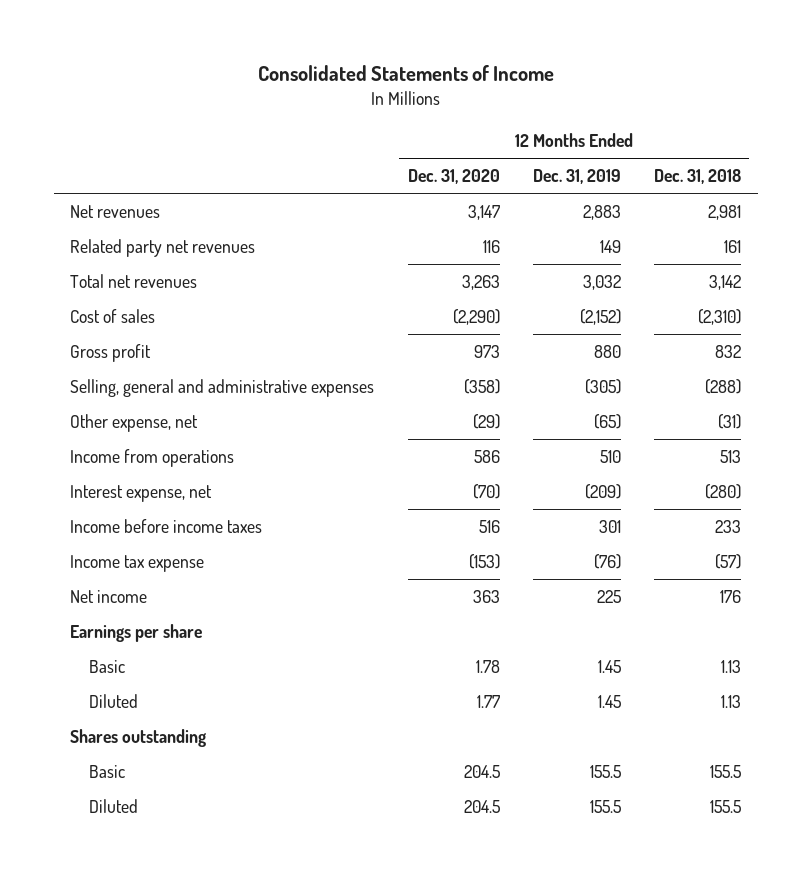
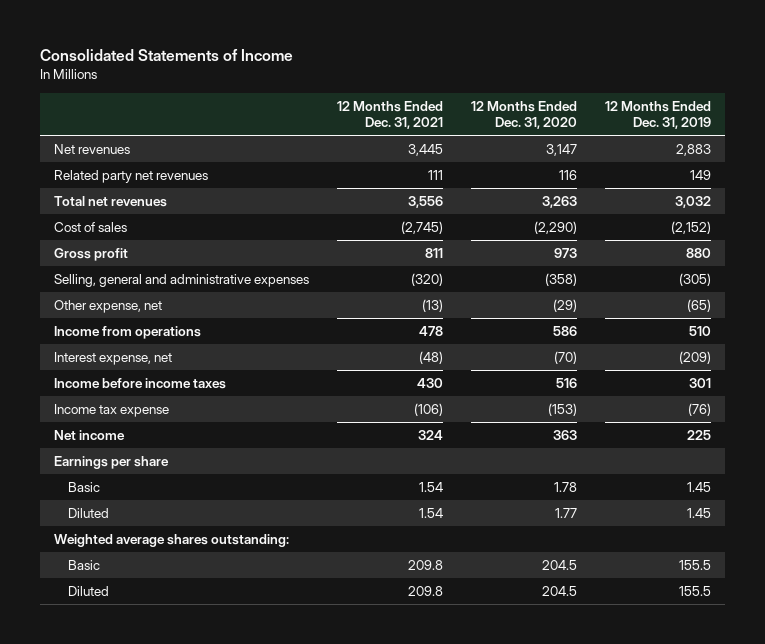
- | 12 Months Ended Dec. 31, 2020 | 12 Months Ended Dec. 31, 2019 | 12 Months Ended Dec. 31, 2018
+ | 12 Months Ended Dec. 31, 2021 | 12 Months Ended Dec. 31, 2020 | 12 Months Ended Dec. 31, 2019
- Shares outstanding
+ Weighted average shares outstanding:

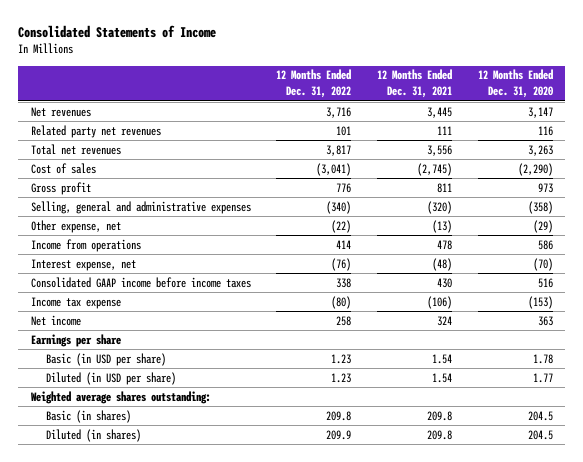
- | 12 Months Ended Dec. 31, 2021 | 12 Months Ended Dec. 31, 2020 | 12 Months Ended Dec. 31, 2019
+ | 12 Months Ended Dec. 31, 2022 | 12 Months Ended Dec. 31, 2021 | 12 Months Ended Dec. 31, 2020
- Income before income taxes | 430 | 516 | 301
+ Consolidated GAAP income before income taxes | 338 | 430 | 516
- Basic | 1.54 | 1.78 | 1.45
- Diluted | 1.54 | 1.77 | 1.45
+ Basic (in USD per share) | 1.23 | 1.54 | 1.78
+ Diluted (in USD per share) | 1.23 | 1.54 | 1.77
- Basic | 209.8 | 204.5 | 155.5
- Diluted | 209.8 | 204.5 | 155.5
+ Basic (in shares) | 209.8 | 209.8 | 204.5
+ Diluted (in shares) | 209.9 | 209.8 | 204.5

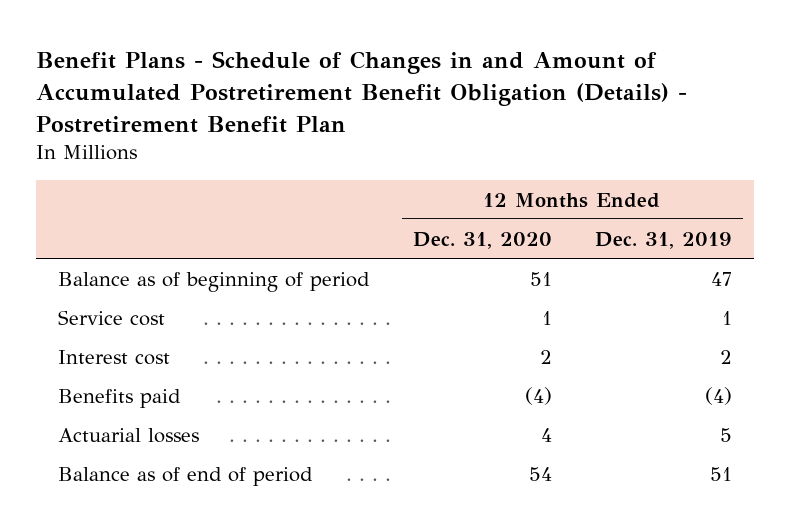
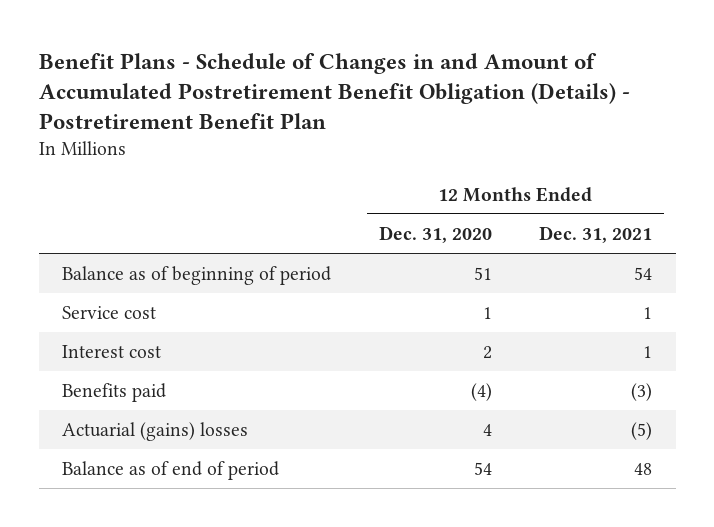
- | 12 Months Ended Dec. 31, 2020 | 12 Months Ended Dec. 31, 2019
+ | 12 Months Ended Dec. 31, 2020 | 12 Months Ended Dec. 31, 2021
- Actuarial losses | 4 | 5
+ Actuarial (gains) losses | 4 | (5)

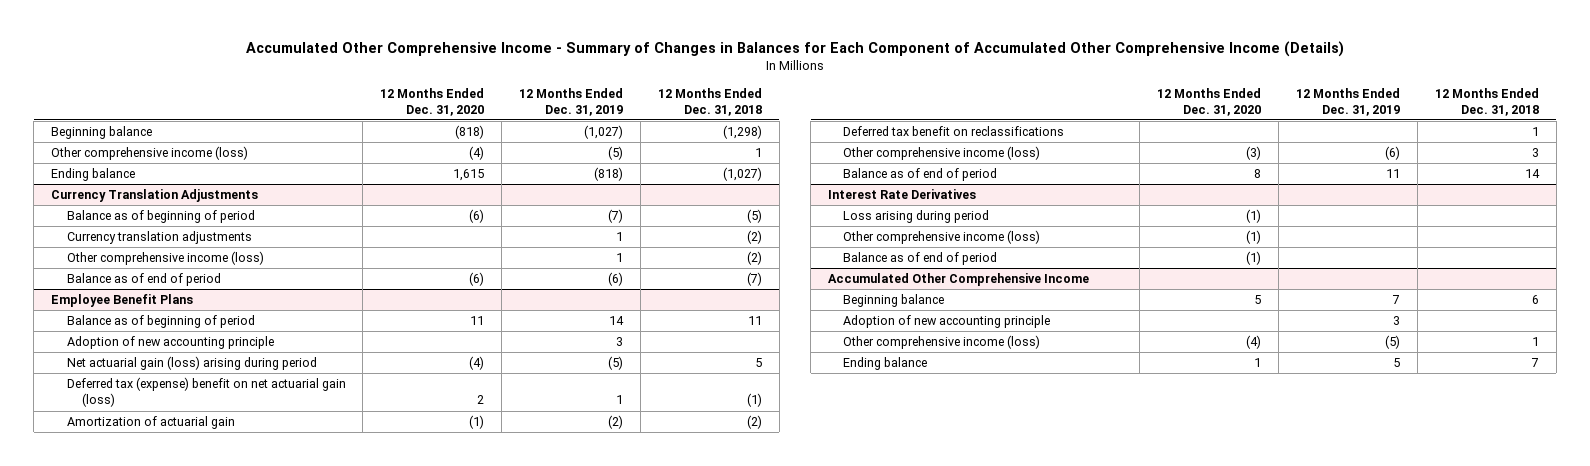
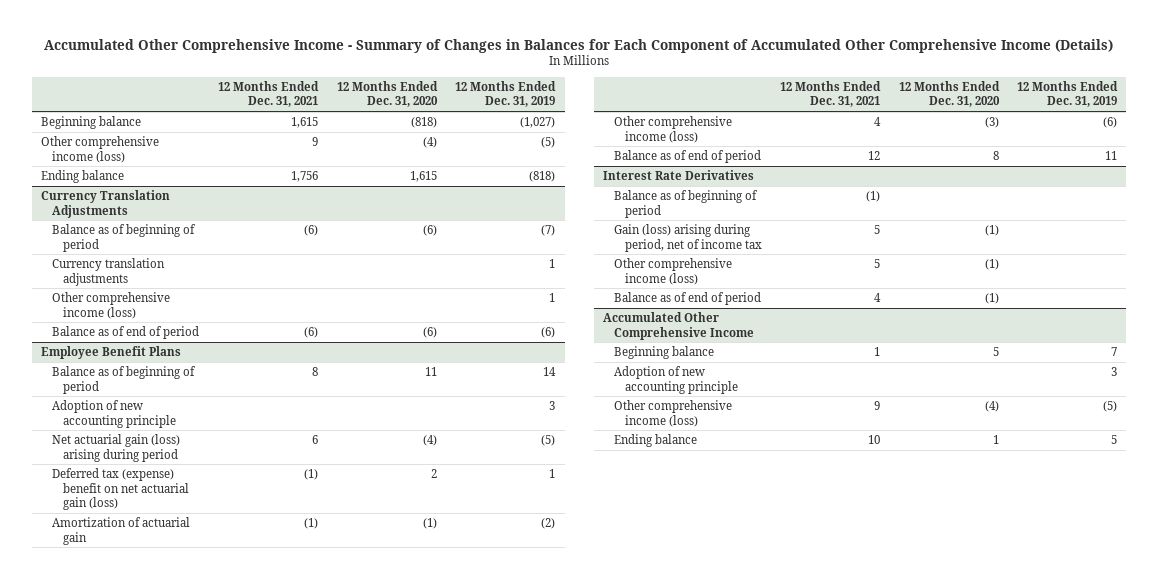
- | 12 Months Ended Dec. 31, 2020 | 12 Months Ended Dec. 31, 2019 | 12 Months Ended Dec. 31, 2018
+ | 12 Months Ended Dec. 31, 2021 | 12 Months Ended Dec. 31, 2020 | 12 Months Ended Dec. 31, 2019
@ Employee Benefit Plans
- Deferred tax benefit on reclassifications | | | 1
@ Interest Rate Derivatives
- Loss arising during period | (1) | |
+ Balance as of beginning of period | (1) | |
+ Gain (loss) arising during period, net of income tax | 5 | (1) |

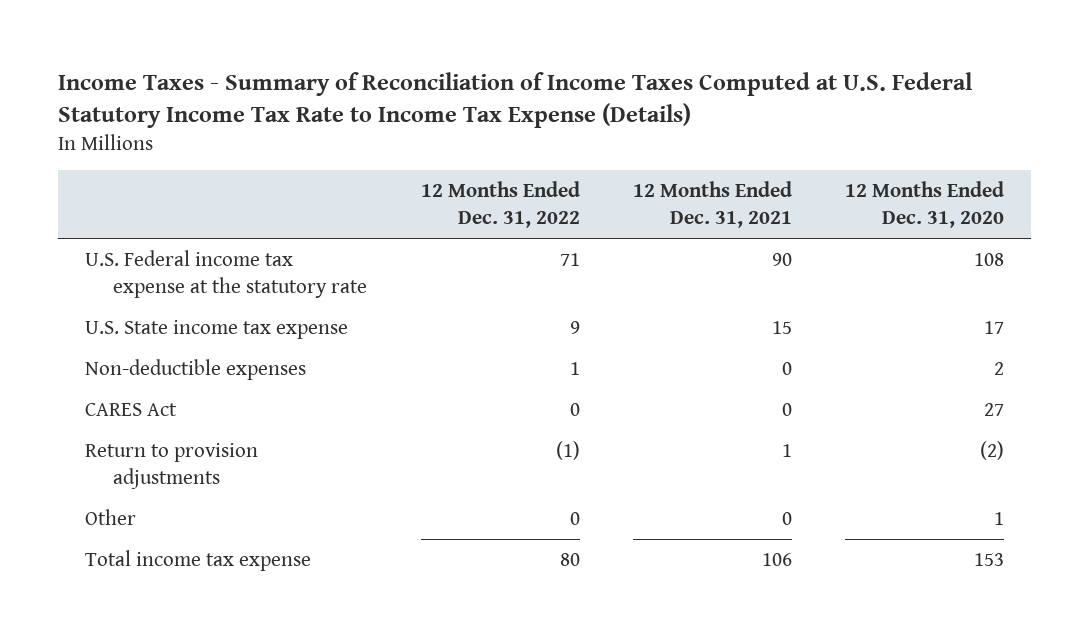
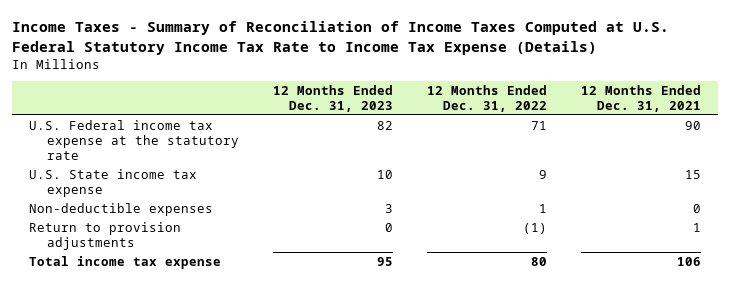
- | 12 Months Ended Dec. 31, 2022 | 12 Months Ended Dec. 31, 2021 | 12 Months Ended Dec. 31, 2020
+ | 12 Months Ended Dec. 31, 2023 | 12 Months Ended Dec. 31, 2022 | 12 Months Ended Dec. 31, 2021
- CARES Act | 0 | 0 | 27
- Other | 0 | 0 | 1

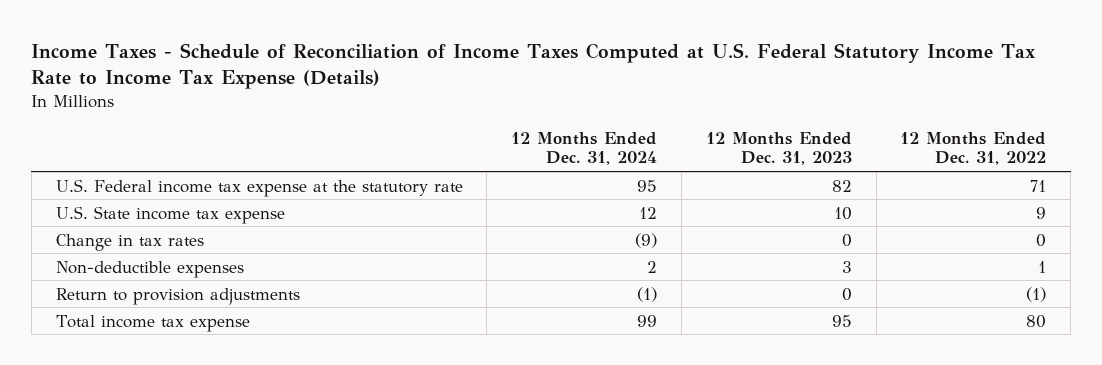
- Income Taxes - Summary of Reconciliation of Income Taxes Computed at U.S. Federal Statutory Income Tax Rate to Income Tax Expense (Details)
+ Income Taxes - Schedule of Reconciliation of Income Taxes Computed at U.S. Federal Statutory Income Tax Rate to Income Tax Expense (Details)
- | 12 Months Ended Dec. 31, 2023 | 12 Months Ended Dec. 31, 2022 | 12 Months Ended Dec. 31, 2021
+ | 12 Months Ended Dec. 31, 2024 | 12 Months Ended Dec. 31, 2023 | 12 Months Ended Dec. 31, 2022
+ Change in tax rates | (9) | 0 | 0

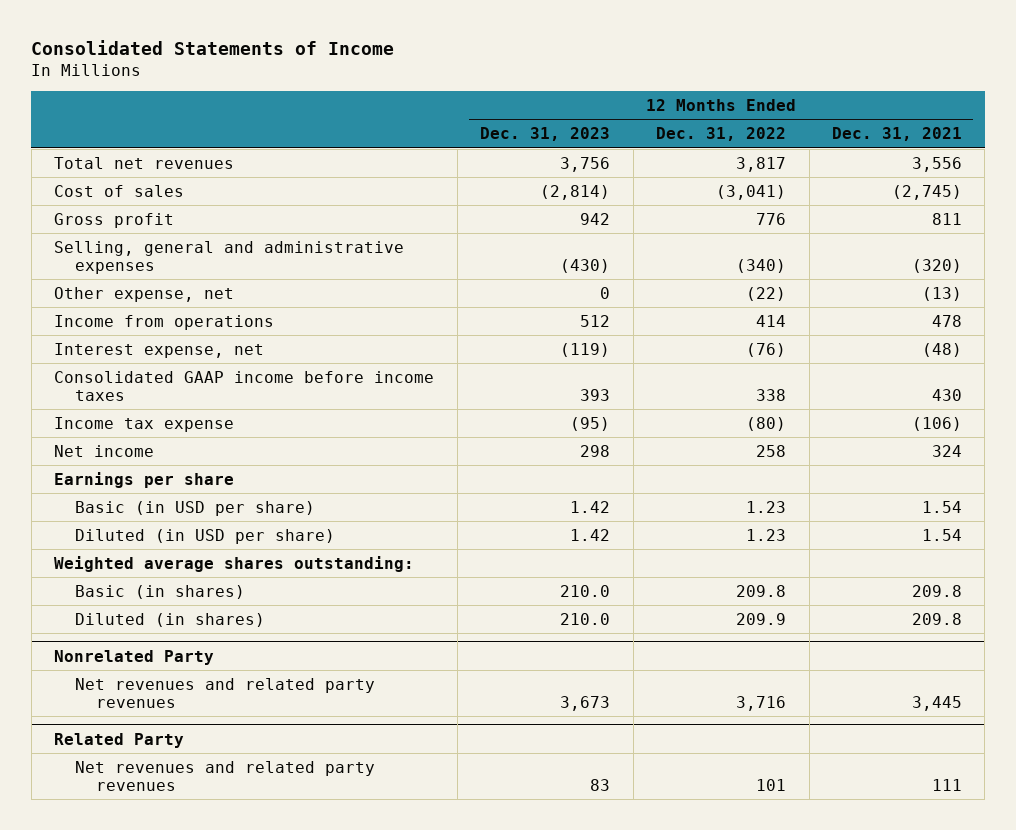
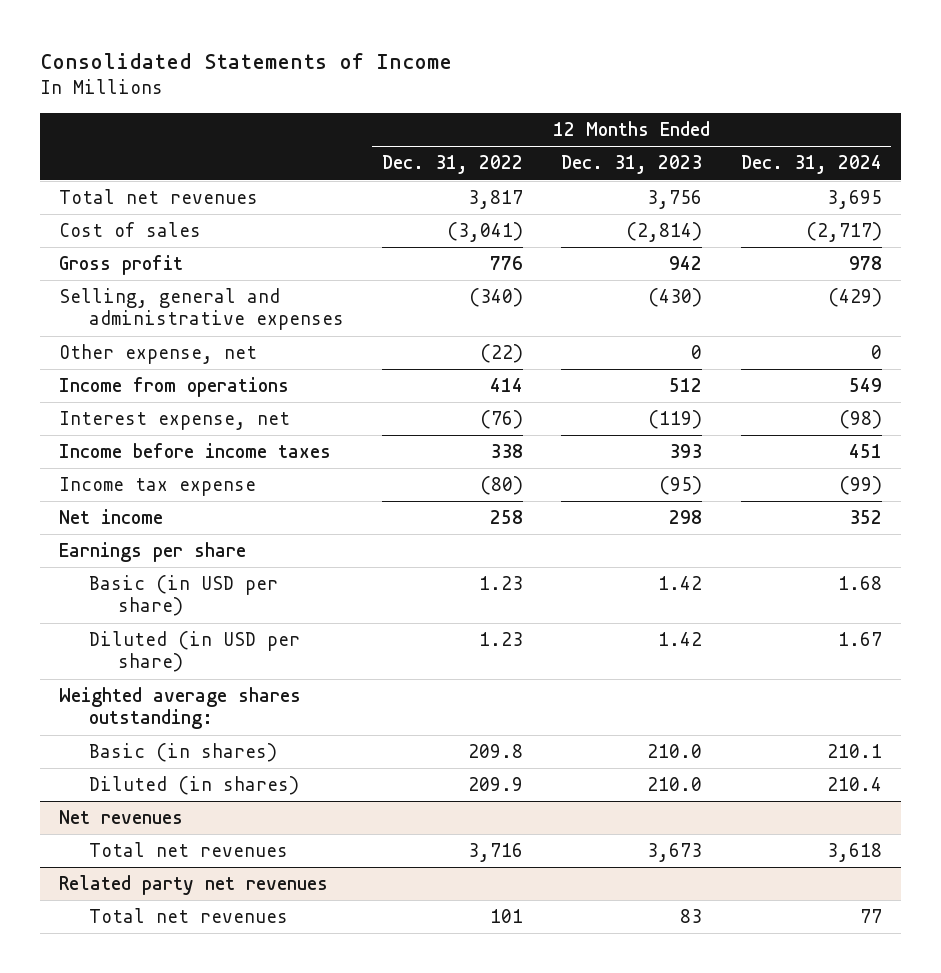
- | 12 Months Ended Dec. 31, 2023 | 12 Months Ended Dec. 31, 2022 | 12 Months Ended Dec. 31, 2021
+ | 12 Months Ended Dec. 31, 2022 | 12 Months Ended Dec. 31, 2023 | 12 Months Ended Dec. 31, 2024
- Consolidated GAAP income before income taxes | 393 | 338 | 430
+ Income before income taxes | 338 | 393 | 451
- Nonrelated Party
- Net revenues and related party revenues | 3,673 | 3,716 | 3,445
- Related Party
- Net revenues and related party revenues | 83 | 101 | 111
+ Net revenues
+ Total net revenues | 3,716 | 3,673 | 3,618
+ Related party net revenues
+ Total net revenues | 101 | 83 | 77

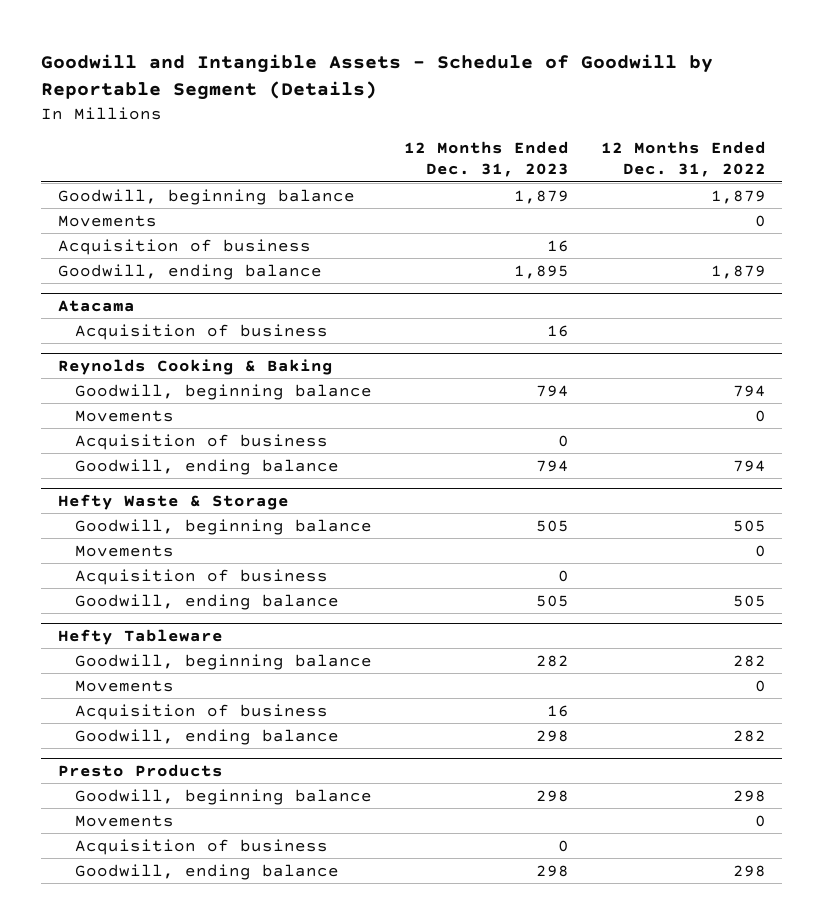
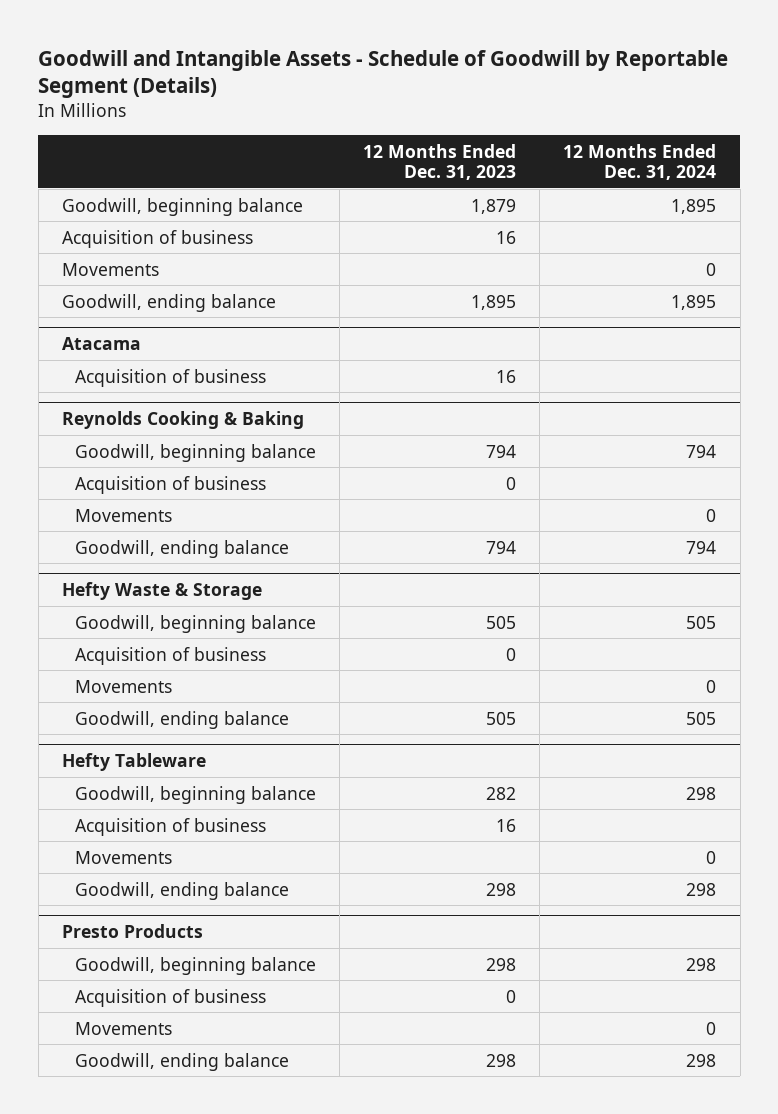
- | 12 Months Ended Dec. 31, 2023 | 12 Months Ended Dec. 31, 2022
+ | 12 Months Ended Dec. 31, 2023 | 12 Months Ended Dec. 31, 2024
moved down: Movements | | 0
@ Reynolds Cooking & Baking
moved down: Movements | | 0
@ Hefty Waste & Storage
moved down: Movements | | 0
@ Hefty Tableware
moved down: Movements | | 0
@ Presto Products
moved down: Movements | | 0

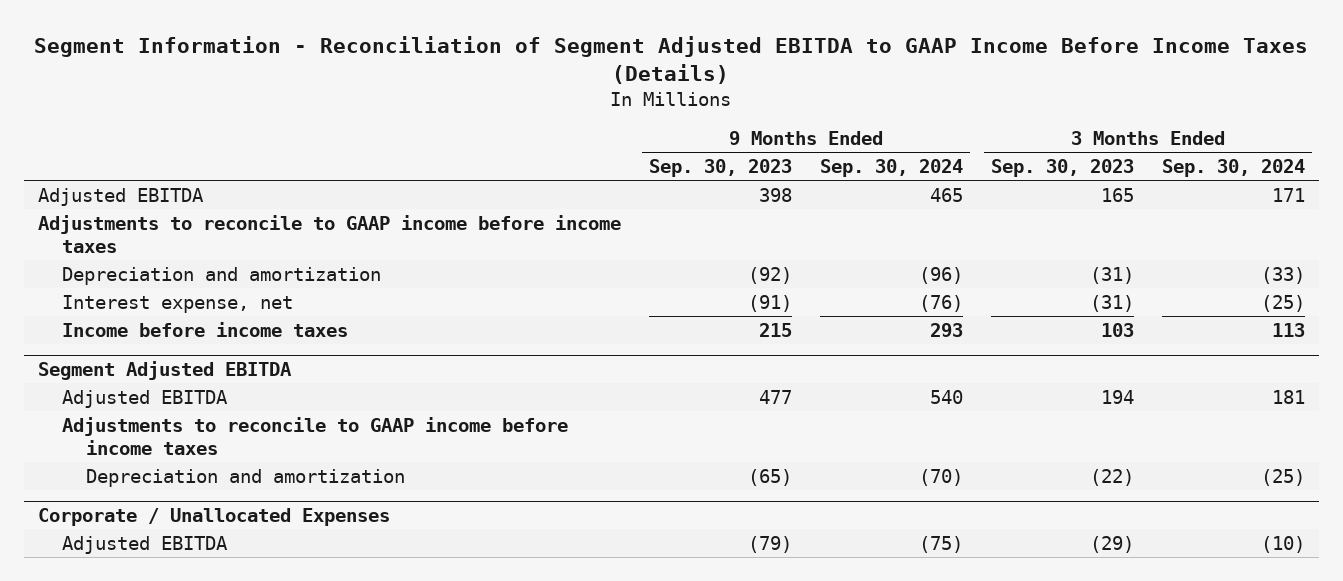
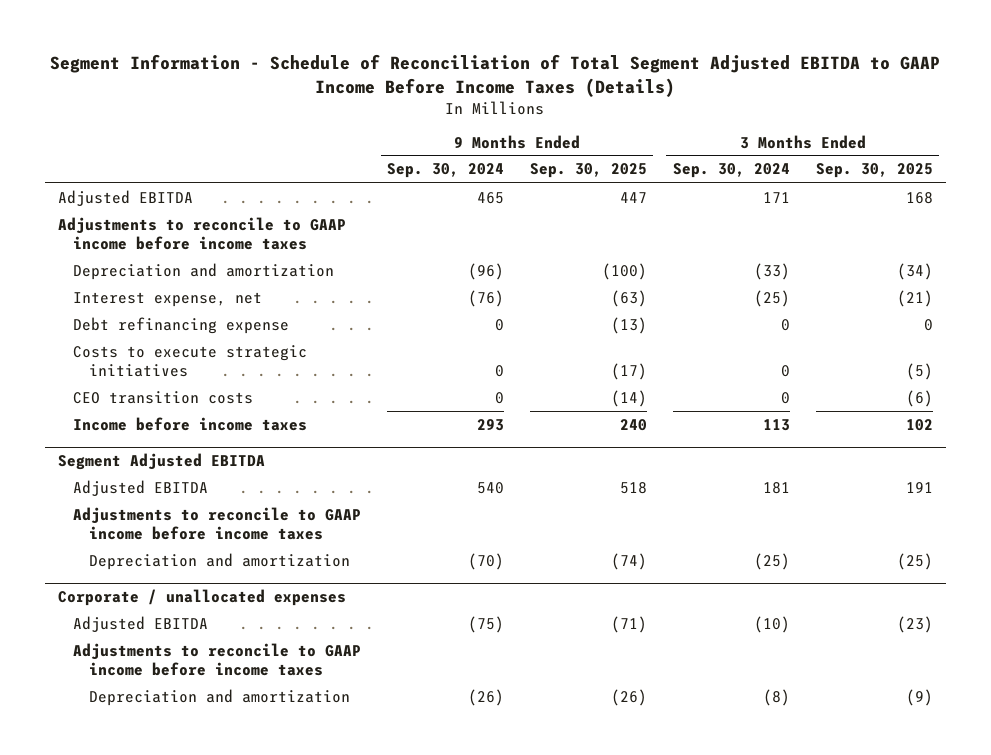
- Segment Information - Reconciliation of Segment Adjusted EBITDA to GAAP Income Before Income Taxes (Details)
+ Segment Information - Schedule of Reconciliation of Total Segment Adjusted EBITDA to GAAP Income Before Income Taxes (Details)
- | 9 Months Ended Sep. 30, 2023 | 9 Months Ended Sep. 30, 2024 | 3 Months Ended Sep. 30, 2023 | 3 Months Ended Sep. 30, 2024
+ | 9 Months Ended Sep. 30, 2024 | 9 Months Ended Sep. 30, 2025 | 3 Months Ended Sep. 30, 2024 | 3 Months Ended Sep. 30, 2025
+ Debt refinancing expense | 0 | (13) | 0 | 0
+ Costs to execute strategic initiatives | 0 | (17) | 0 | (5)
+ CEO transition costs | 0 | (14) | 0 | (6)
- Corporate / Unallocated Expenses
+ Corporate / unallocated expenses
+ Adjustments to reconcile to GAAP income before income taxes
+ Depreciation and amortization | (26) | (26) | (8) | (9)

